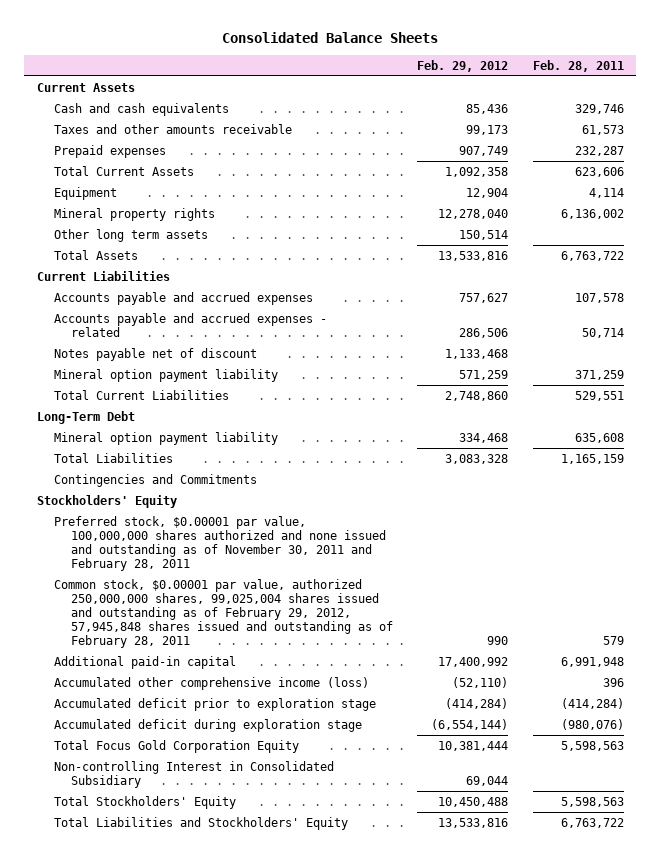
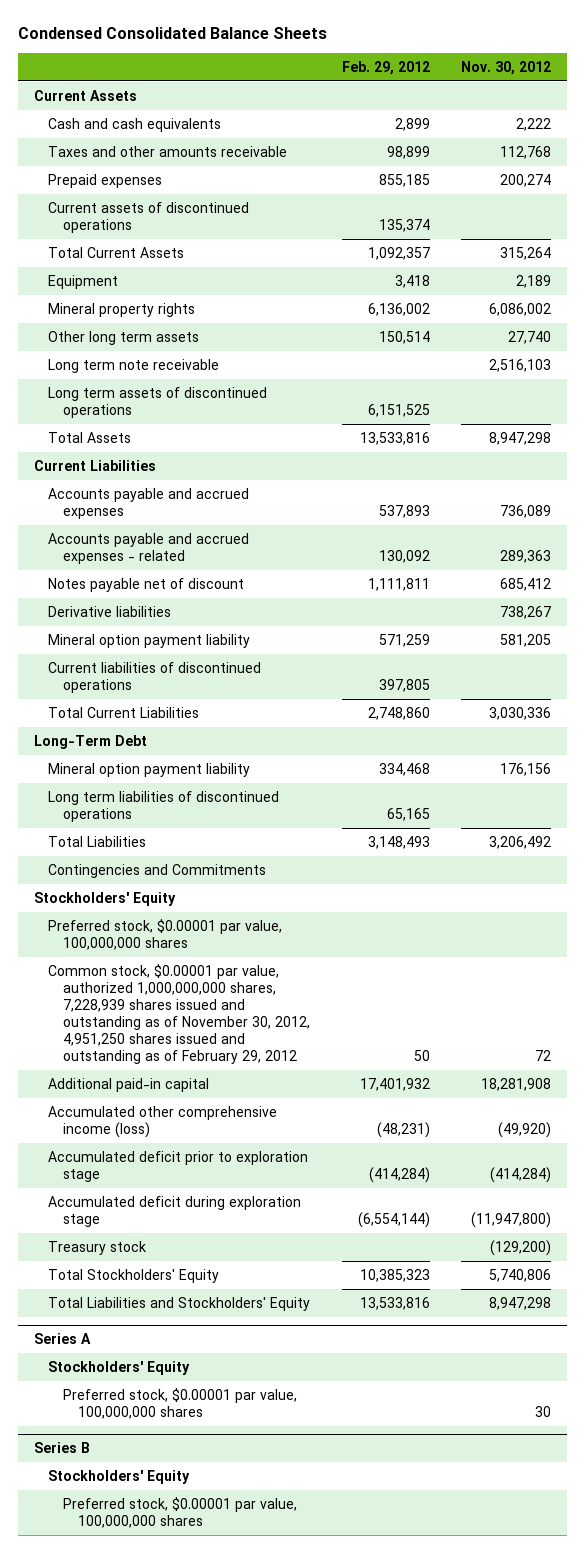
- Consolidated Balance Sheets
+ Condensed Consolidated Balance Sheets
- | Feb. 29, 2012 | Feb. 28, 2011
+ | Feb. 29, 2012 | Nov. 30, 2012
- Cash and cash equivalents | 85,436 | 329,746
- Taxes and other amounts receivable | 99,173 | 61,573
- Prepaid expenses | 907,749 | 232,287
- Total Current Assets | 1,092,358 | 623,606
- Equipment | 12,904 | 4,114
- Mineral property rights | 12,278,040 | 6,136,002
+ Cash and cash equivalents | 2,899 | 2,222
+ Taxes and other amounts receivable | 98,899 | 112,768
+ Prepaid expenses | 855,185 | 200,274
+ Current assets of discontinued operations | 135,374 |
+ Total Current Assets | 1,092,357 | 315,264
+ Equipment | 3,418 | 2,189
+ Mineral property rights | 6,136,002 | 6,086,002
+ Long term note receivable | | 2,516,103
+ Long term assets of discontinued operations | 6,151,525 |
- Accounts payable and accrued expenses | 757,627 | 107,578
- Accounts payable and accrued expenses - related | 286,506 | 50,714
- Notes payable net of discount | 1,133,468 |
+ Accounts payable and accrued expenses | 537,893 | 736,089
+ Accounts payable and accrued expenses - related | 130,092 | 289,363
+ Notes payable net of discount | 1,111,811 | 685,412
+ Derivative liabilities | | 738,267
+ Current liabilities of discontinued operations | 397,805 |
- Total Liabilities | 3,083,328 | 1,165,159
+ Long term liabilities of discontinued operations | 65,165 |
+ Total Liabilities | 3,148,493 | 3,206,492
- Preferred stock, $0.00001 par value, 100,000,000 shares authorized and none issued and outstanding as of November 30, 2011 and February 28, 2011
- Common stock, $0.00001 par value, authorized 250,000,000 shares, 99,025,004 shares issued and outstanding as of February 29, 2012, 57,945,848 shares issued and outstanding as of February 28, 2011 | 990 | 579
- Additional paid-in capital | 17,400,992 | 6,991,948
- Accumulated other comprehensive income (loss) | (52,110) | 396
+ Preferred stock, $0.00001 par value, 100,000,000 shares
+ Common stock, $0.00001 par value, authorized 1,000,000,000 shares, 7,228,939 shares issued and outstanding as of November 30, 2012, 4,951,250 shares issued and outstanding as of February 29, 2012 | 50 | 72
+ Additional paid-in capital | 17,401,932 | 18,281,908
+ Accumulated other comprehensive income (loss) | (48,231) | (49,920)
- Total Focus Gold Corporation Equity | 10,381,444 | 5,598,563
- Non-controlling Interest in Consolidated Subsidiary | 69,044 |
- Total Stockholders' Equity | 10,450,488 | 5,598,563
+ Treasury stock | | (129,200)
+ Total Stockholders' Equity | 10,385,323 | 5,740,806
+ Series A
+ Stockholders' Equity
+ Preferred stock, $0.00001 par value, 100,000,000 shares | | 30
+ Series B
+ Stockholders' Equity
+ Preferred stock, $0.00001 par value, 100,000,000 shares

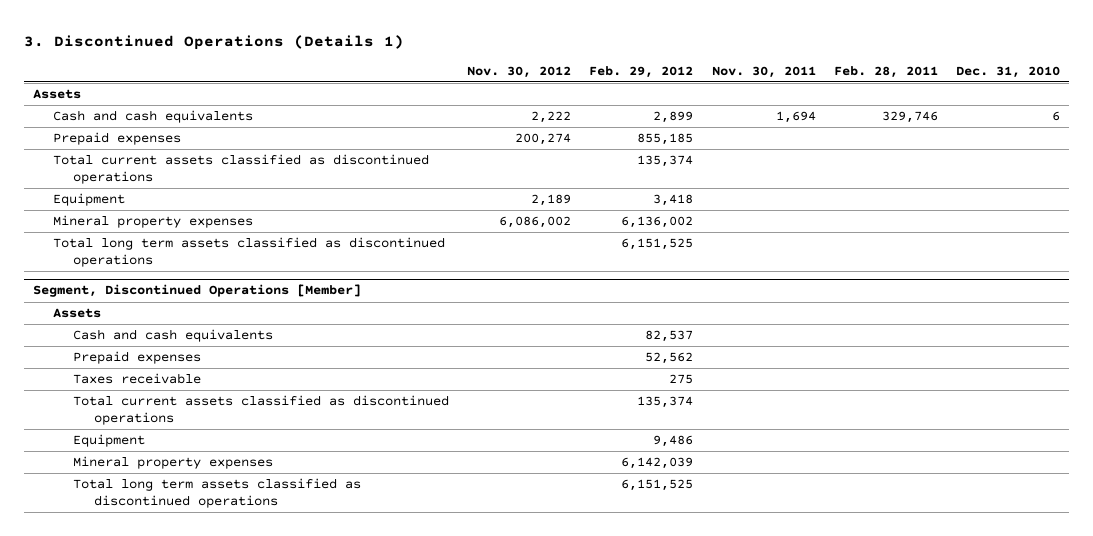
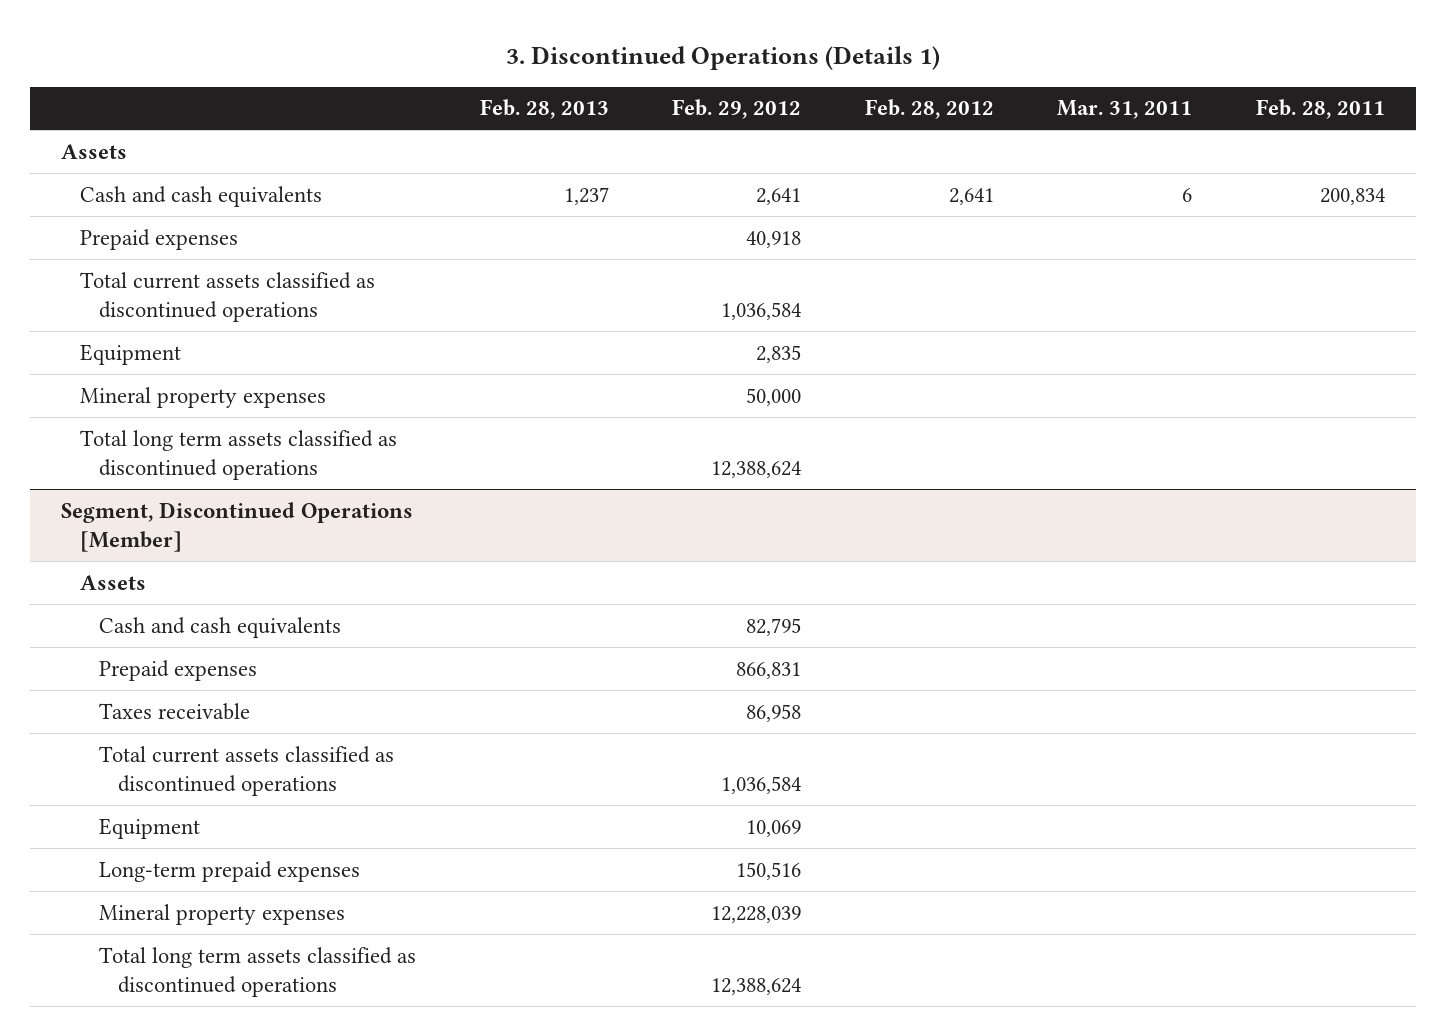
- | Nov. 30, 2012 | Feb. 29, 2012 | Nov. 30, 2011 | Feb. 28, 2011 | Dec. 31, 2010
+ | Feb. 28, 2013 | Feb. 29, 2012 | Feb. 28, 2012 | Mar. 31, 2011 | Feb. 28, 2011
- Cash and cash equivalents | 2,222 | 2,899 | 1,694 | 329,746 | 6
- Prepaid expenses | 200,274 | 855,185 | | |
- Total current assets classified as discontinued operations | | 135,374 | | |
- Equipment | 2,189 | 3,418 | | |
- Mineral property expenses | 6,086,002 | 6,136,002 | | |
- Total long term assets classified as discontinued operations | | 6,151,525 | | |
+ Cash and cash equivalents | 1,237 | 2,641 | 2,641 | 6 | 200,834
+ Prepaid expenses | | 40,918 | | |
+ Total current assets classified as discontinued operations | | 1,036,584 | | |
+ Equipment | | 2,835 | | |
+ Mineral property expenses | | 50,000 | | |
+ Total long term assets classified as discontinued operations | | 12,388,624 | | |
@ Segment, Discontinued Operations [Member]
- Cash and cash equivalents | | 82,537 | | |
- Prepaid expenses | | 52,562 | | |
- Taxes receivable | | 275 | | |
- Total current assets classified as discontinued operations | | 135,374 | | |
- Equipment | | 9,486 | | |
- Mineral property expenses | | 6,142,039 | | |
- Total long term assets classified as discontinued operations | | 6,151,525 | | |
+ Cash and cash equivalents | | 82,795 | | |
+ Prepaid expenses | | 866,831 | | |
+ Taxes receivable | | 86,958 | | |
+ Total current assets classified as discontinued operations | | 1,036,584 | | |
+ Equipment | | 10,069 | | |
+ Long-term prepaid expenses | | 150,516 | | |
+ Mineral property expenses | | 12,228,039 | | |
+ Total long term assets classified as discontinued operations | | 12,388,624 | | |

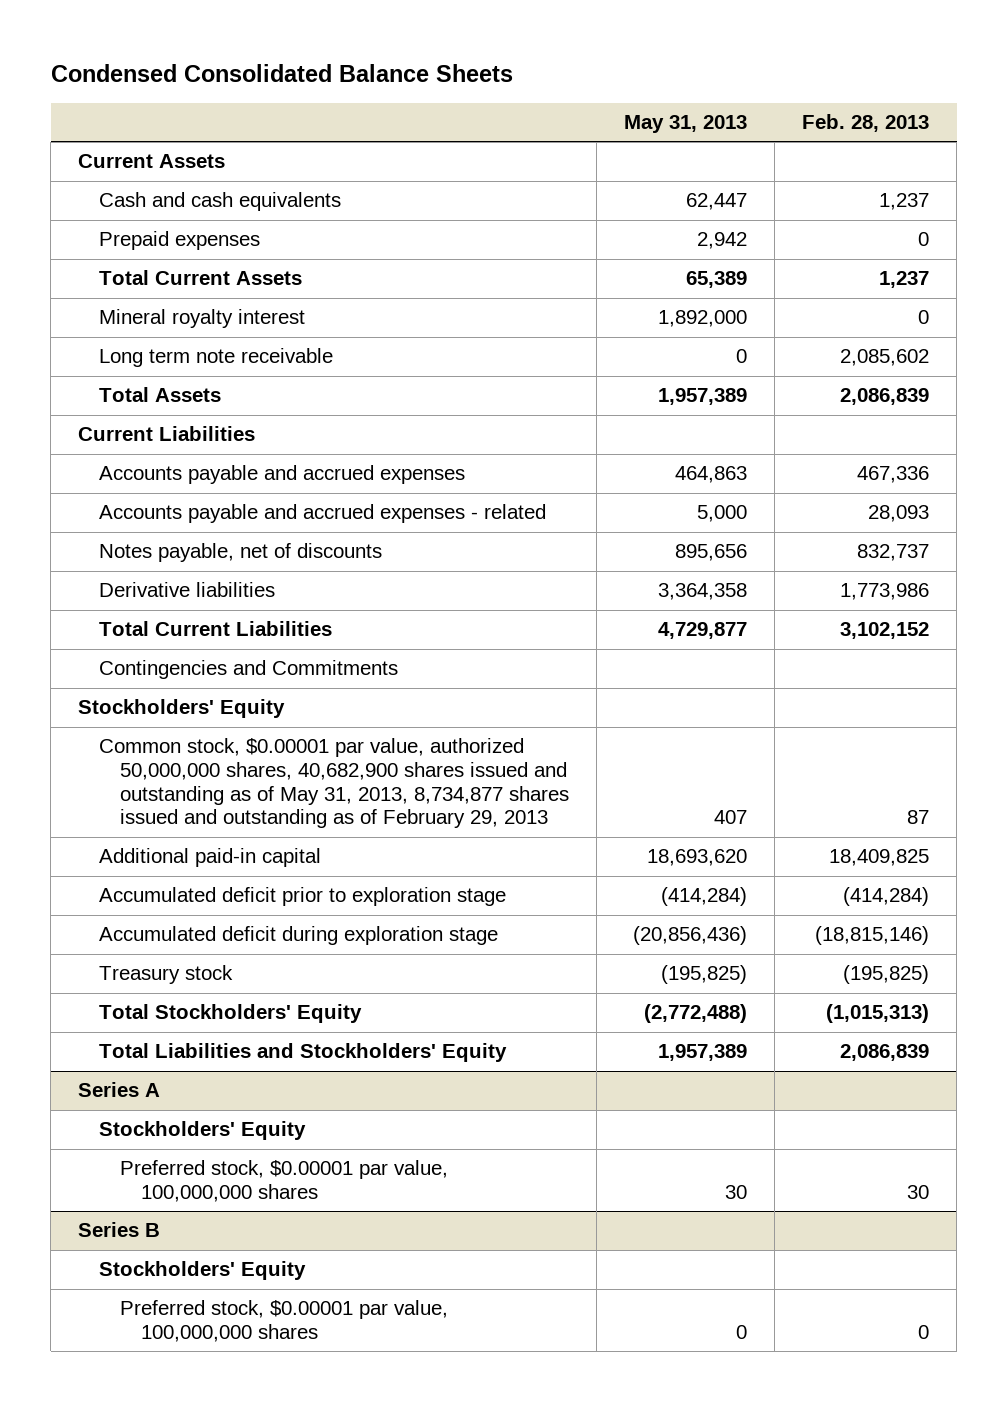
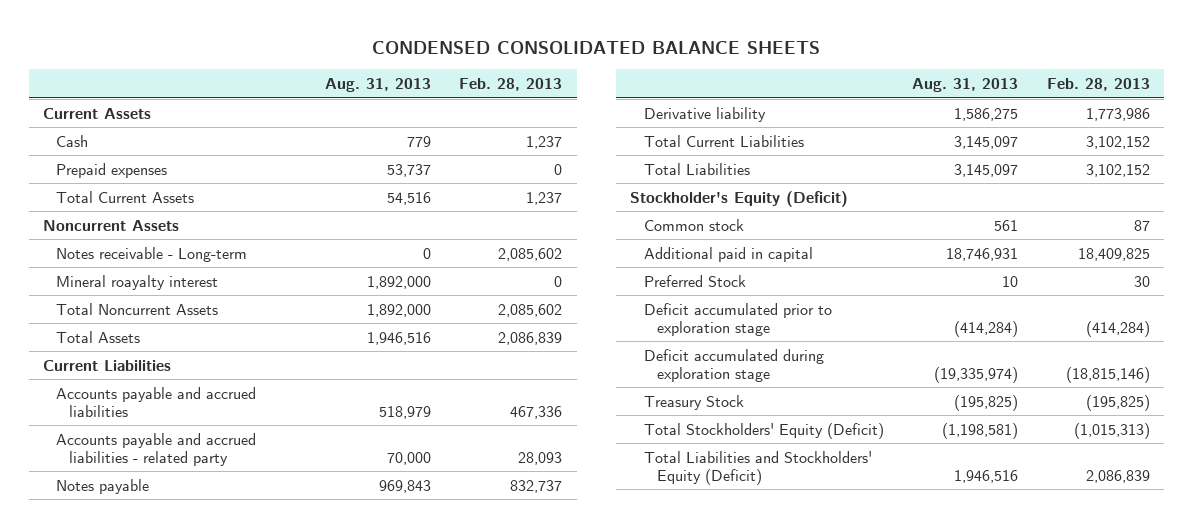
- Condensed Consolidated Balance Sheets
+ CONDENSED CONSOLIDATED BALANCE SHEETS
- | May 31, 2013 | Feb. 28, 2013
+ | Aug. 31, 2013 | Feb. 28, 2013
- Cash and cash equivalents | 62,447 | 1,237
+ Cash | 779 | 1,237
- Mineral royalty interest | 1,892,000 | 0
- Long term note receivable | 0 | 2,085,602
+ Noncurrent Assets
+ Notes receivable - Long-term | 0 | 2,085,602
+ Mineral roayalty interest | 1,892,000 | 0
+ Total Noncurrent Assets | 1,892,000 | 2,085,602
- Accounts payable and accrued expenses | 464,863 | 467,336
- Accounts payable and accrued expenses - related | 5,000 | 28,093
- Notes payable, net of discounts | 895,656 | 832,737
- Derivative liabilities | 3,364,358 | 1,773,986
+ Accounts payable and accrued liabilities | 518,979 | 467,336
+ Accounts payable and accrued liabilities - related party | 70,000 | 28,093
+ Notes payable | 969,843 | 832,737
+ Derivative liability | 1,586,275 | 1,773,986
- Contingencies and Commitments
- Stockholders' Equity
- Common stock, $0.00001 par value, authorized 50,000,000 shares, 40,682,900 shares issued and outstanding as of May 31, 2013, 8,734,877 shares issued and outstanding as of February 29, 2013 | 407 | 87
- Additional paid-in capital | 18,693,620 | 18,409,825
- Accumulated deficit prior to exploration stage | (414,284) | (414,284)
- Accumulated deficit during exploration stage | (20,856,436) | (18,815,146)
- Treasury stock | (195,825) | (195,825)
- Total Stockholders' Equity | (2,772,488) | (1,015,313)
- Total Liabilities and Stockholders' Equity | 1,957,389 | 2,086,839
- Series A
- Stockholders' Equity
- Preferred stock, $0.00001 par value, 100,000,000 shares | 30 | 30
- Series B
- Stockholders' Equity
- Preferred stock, $0.00001 par value, 100,000,000 shares | 0 | 0
+ Total Liabilities | 3,145,097 | 3,102,152
+ Stockholder's Equity (Deficit)
+ Common stock | 561 | 87
+ Additional paid in capital | 18,746,931 | 18,409,825
+ Preferred Stock | 10 | 30
+ Deficit accumulated prior to exploration stage | (414,284) | (414,284)
+ Deficit accumulated during exploration stage | (19,335,974) | (18,815,146)
+ Treasury Stock | (195,825) | (195,825)
+ Total Stockholders' Equity (Deficit) | (1,198,581) | (1,015,313)
+ Total Liabilities and Stockholders' Equity (Deficit) | 1,946,516 | 2,086,839

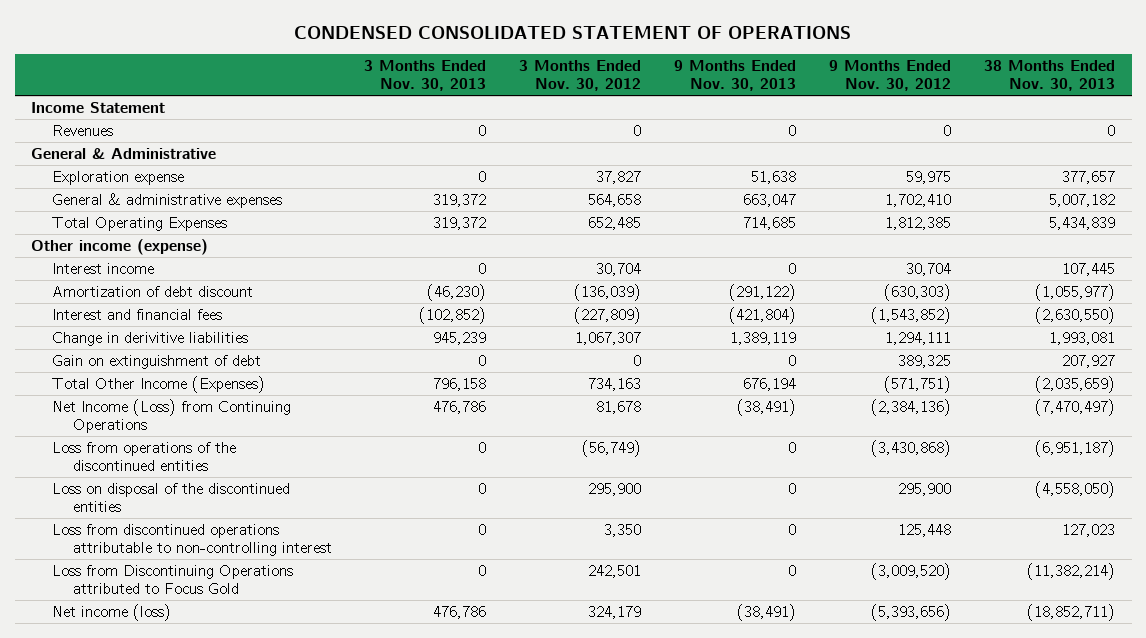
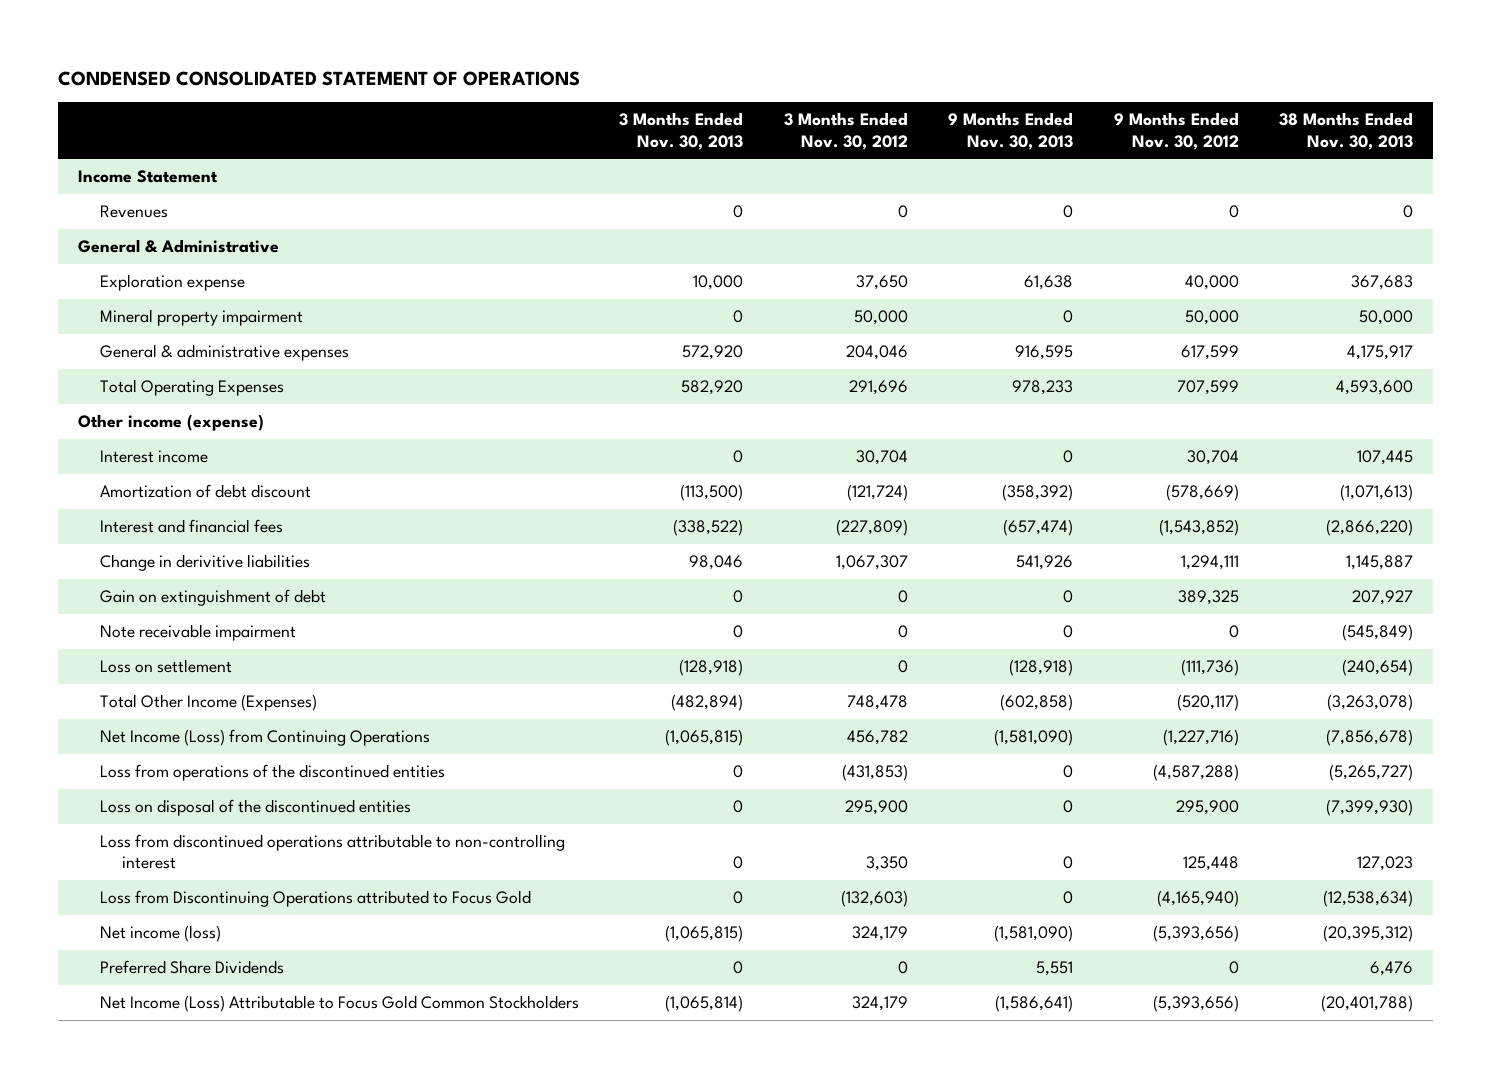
- Exploration expense | 0 | 37,827 | 51,638 | 59,975 | 377,657
- General & administrative expenses | 319,372 | 564,658 | 663,047 | 1,702,410 | 5,007,182
- Total Operating Expenses | 319,372 | 652,485 | 714,685 | 1,812,385 | 5,434,839
+ Exploration expense | 10,000 | 37,650 | 61,638 | 40,000 | 367,683
+ Mineral property impairment | 0 | 50,000 | 0 | 50,000 | 50,000
+ General & administrative expenses | 572,920 | 204,046 | 916,595 | 617,599 | 4,175,917
+ Total Operating Expenses | 582,920 | 291,696 | 978,233 | 707,599 | 4,593,600
- Amortization of debt discount | (46,230) | (136,039) | (291,122) | (630,303) | (1,055,977)
- Interest and financial fees | (102,852) | (227,809) | (421,804) | (1,543,852) | (2,630,550)
- Change in derivitive liabilities | 945,239 | 1,067,307 | 1,389,119 | 1,294,111 | 1,993,081
+ Amortization of debt discount | (113,500) | (121,724) | (358,392) | (578,669) | (1,071,613)
+ Interest and financial fees | (338,522) | (227,809) | (657,474) | (1,543,852) | (2,866,220)
+ Change in derivitive liabilities | 98,046 | 1,067,307 | 541,926 | 1,294,111 | 1,145,887
- Total Other Income (Expenses) | 796,158 | 734,163 | 676,194 | (571,751) | (2,035,659)
- Net Income (Loss) from Continuing Operations | 476,786 | 81,678 | (38,491) | (2,384,136) | (7,470,497)
- Loss from operations of the discontinued entities | 0 | (56,749) | 0 | (3,430,868) | (6,951,187)
- Loss on disposal of the discontinued entities | 0 | 295,900 | 0 | 295,900 | (4,558,050)
+ Note receivable impairment | 0 | 0 | 0 | 0 | (545,849)
+ Loss on settlement | (128,918) | 0 | (128,918) | (111,736) | (240,654)
+ Total Other Income (Expenses) | (482,894) | 748,478 | (602,858) | (520,117) | (3,263,078)
+ Net Income (Loss) from Continuing Operations | (1,065,815) | 456,782 | (1,581,090) | (1,227,716) | (7,856,678)
+ Loss from operations of the discontinued entities | 0 | (431,853) | 0 | (4,587,288) | (5,265,727)
+ Loss on disposal of the discontinued entities | 0 | 295,900 | 0 | 295,900 | (7,399,930)
- Loss from Discontinuing Operations attributed to Focus Gold | 0 | 242,501 | 0 | (3,009,520) | (11,382,214)
- Net income (loss) | 476,786 | 324,179 | (38,491) | (5,393,656) | (18,852,711)
+ Loss from Discontinuing Operations attributed to Focus Gold | 0 | (132,603) | 0 | (4,165,940) | (12,538,634)
+ Net income (loss) | (1,065,815) | 324,179 | (1,581,090) | (5,393,656) | (20,395,312)
+ Preferred Share Dividends | 0 | 0 | 5,551 | 0 | 6,476
+ Net Income (Loss) Attributable to Focus Gold Common Stockholders | (1,065,814) | 324,179 | (1,586,641) | (5,393,656) | (20,401,788)

